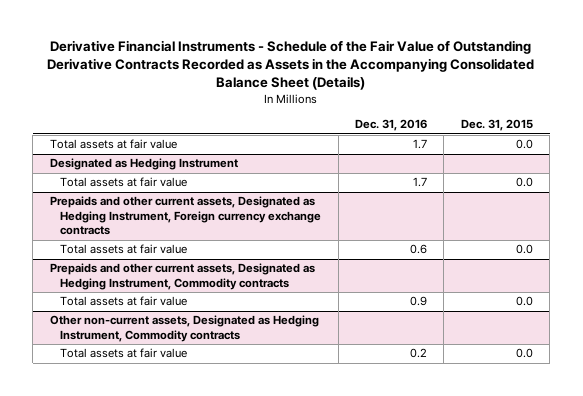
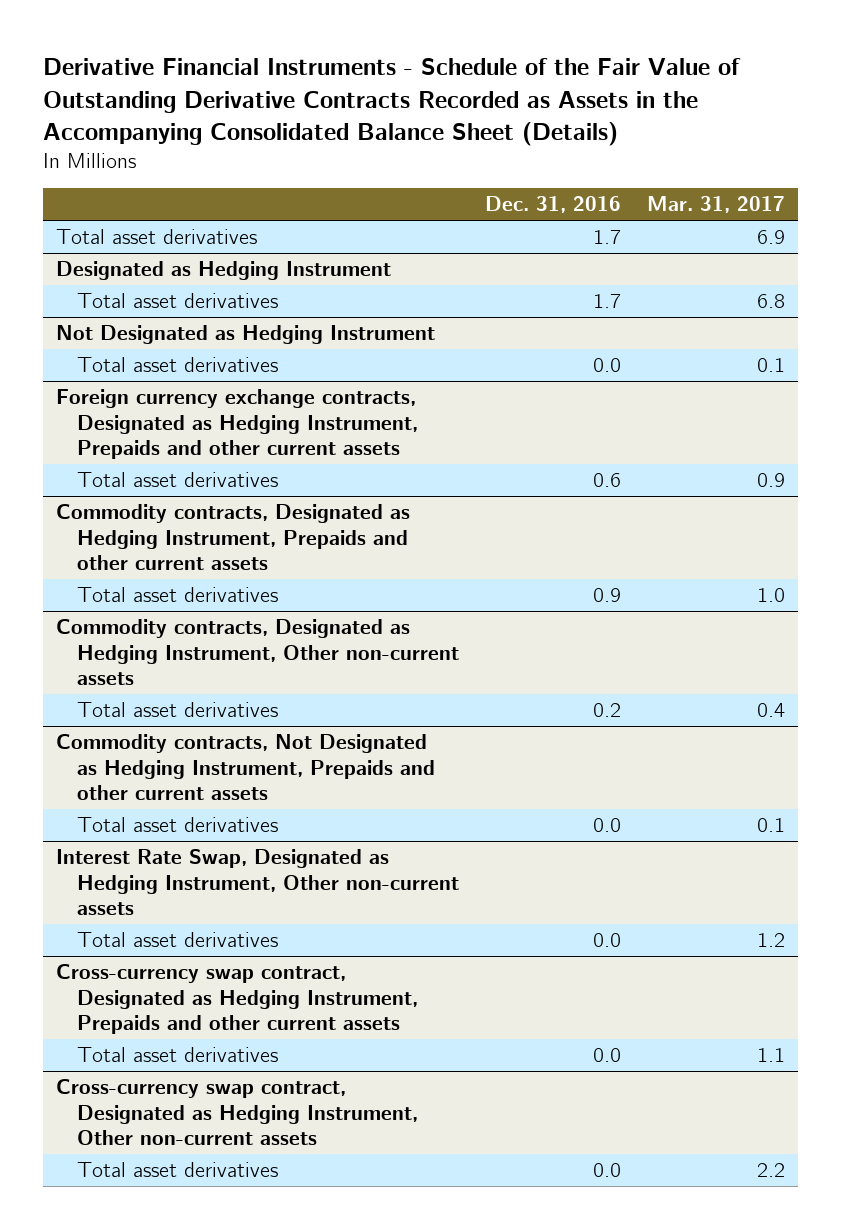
- | Dec. 31, 2016 | Dec. 31, 2015
+ | Dec. 31, 2016 | Mar. 31, 2017
- Total assets at fair value | 1.7 | 0.0
+ Total asset derivatives | 1.7 | 6.9
@ Designated as Hedging Instrument
- Total assets at fair value | 1.7 | 0.0
- Prepaids and other current assets, Designated as Hedging Instrument, Foreign currency exchange contracts
- Total assets at fair value | 0.6 | 0.0
- Prepaids and other current assets, Designated as Hedging Instrument, Commodity contracts
- Total assets at fair value | 0.9 | 0.0
- Other non-current assets, Designated as Hedging Instrument, Commodity contracts
- Total assets at fair value | 0.2 | 0.0
@ Designated as Hedging Instrument
+ Total asset derivatives | 1.7 | 6.8
+ Not Designated as Hedging Instrument
+ Total asset derivatives | 0.0 | 0.1
+ Foreign currency exchange contracts, Designated as Hedging Instrument, Prepaids and other current assets
+ Total asset derivatives | 0.6 | 0.9
+ Commodity contracts, Designated as Hedging Instrument, Prepaids and other current assets
+ Total asset derivatives | 0.9 | 1.0
+ Commodity contracts, Designated as Hedging Instrument, Other non-current assets
+ Total asset derivatives | 0.2 | 0.4
+ Commodity contracts, Not Designated as Hedging Instrument, Prepaids and other current assets
+ Total asset derivatives | 0.0 | 0.1
+ Interest Rate Swap, Designated as Hedging Instrument, Other non-current assets
+ Total asset derivatives | 0.0 | 1.2
+ Cross-currency swap contract, Designated as Hedging Instrument, Prepaids and other current assets
+ Total asset derivatives | 0.0 | 1.1
+ Cross-currency swap contract, Designated as Hedging Instrument, Other non-current assets
+ Total asset derivatives | 0.0 | 2.2

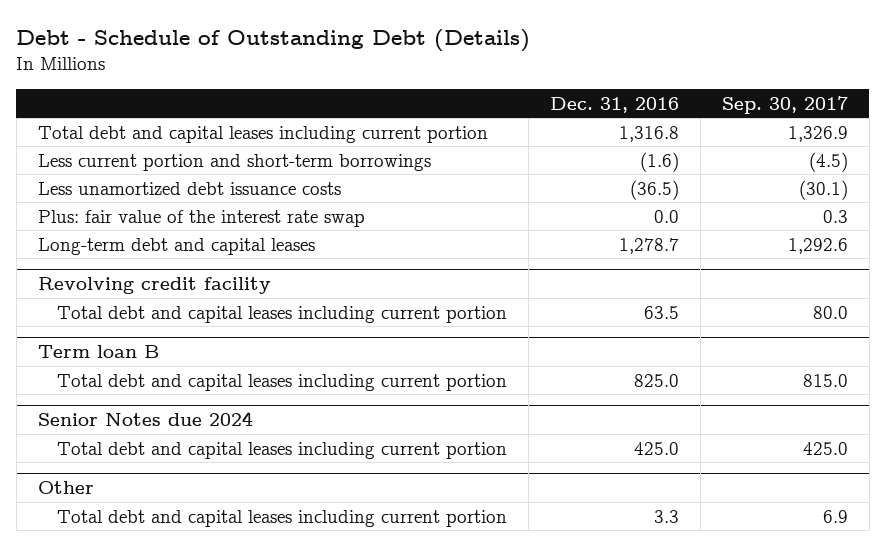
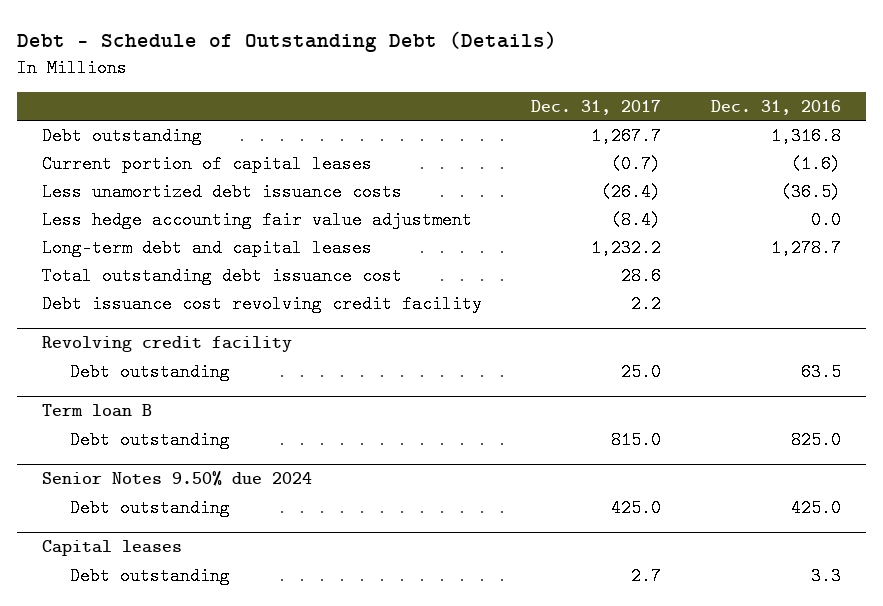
- | Dec. 31, 2016 | Sep. 30, 2017
+ | Dec. 31, 2017 | Dec. 31, 2016
- Total debt and capital leases including current portion | 1,316.8 | 1,326.9
- Less current portion and short-term borrowings | (1.6) | (4.5)
+ Debt outstanding | 1,267.7 | 1,316.8
+ Current portion of capital leases | (0.7) | (1.6)
- Plus: fair value of the interest rate swap | 0.0 | 0.3
+ Less hedge accounting fair value adjustment | (8.4) | 0.0
+ Total outstanding debt issuance cost | 28.6 |
+ Debt issuance cost revolving credit facility | 2.2 |
@ Revolving credit facility
- Total debt and capital leases including current portion | 63.5 | 80.0
+ Debt outstanding | 25.0 | 63.5
@ Term loan B
- Total debt and capital leases including current portion | 825.0 | 815.0
- Senior Notes due 2024
- Total debt and capital leases including current portion | 425.0 | 425.0
- Other
- Total debt and capital leases including current portion | 3.3 | 6.9
@ Term loan B
+ Debt outstanding | 815.0 | 825.0
+ Senior Notes 9.50% due 2024
+ Debt outstanding | 425.0 | 425.0
+ Capital leases
+ Debt outstanding | 2.7 | 3.3

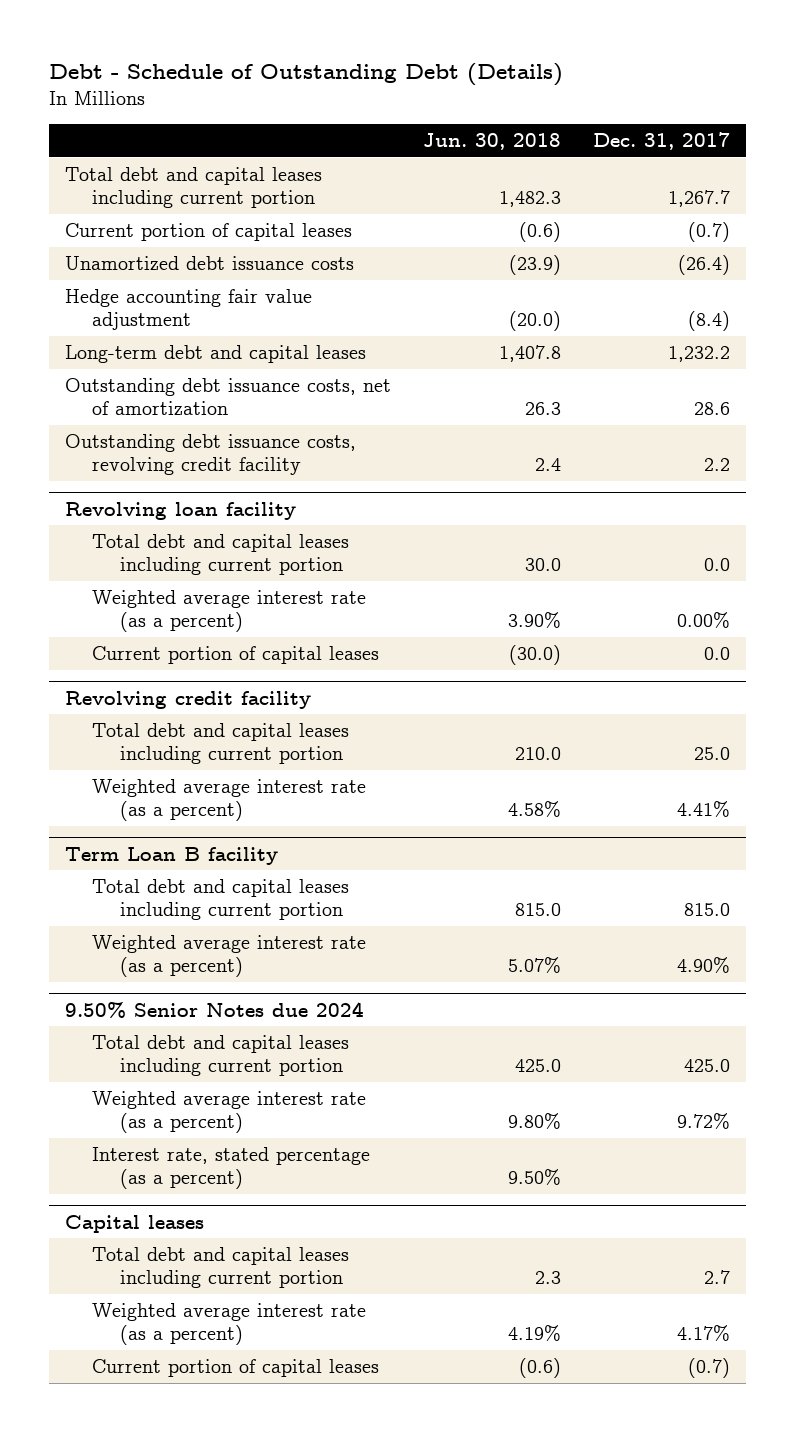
- | Dec. 31, 2017 | Dec. 31, 2016
+ | Jun. 30, 2018 | Dec. 31, 2017
- Debt outstanding | 1,267.7 | 1,316.8
+ Total debt and capital leases including current portion | 1,482.3 | 1,267.7
- Less unamortized debt issuance costs | (26.4) | (36.5)
- Less hedge accounting fair value adjustment | (8.4) | 0.0
+ Unamortized debt issuance costs | (23.9) | (26.4)
+ Hedge accounting fair value adjustment | (20.0) | (8.4)
- Total outstanding debt issuance cost | 28.6 |
- Debt issuance cost revolving credit facility | 2.2 |
+ Outstanding debt issuance costs, net of amortization | 26.3 | 28.6
+ Outstanding debt issuance costs, revolving credit facility | 2.4 | 2.2
+ Revolving loan facility
+ Total debt and capital leases including current portion | 30.0 | 0.0
+ Weighted average interest rate (as a percent) | 3.90% | 0.00%
+ Current portion of capital leases | (30.0) | 0.0
@ Revolving credit facility
- Debt outstanding | 25.0 | 63.5
- Term loan B
- Debt outstanding | 815.0 | 825.0
- Senior Notes 9.50% due 2024
- Debt outstanding | 425.0 | 425.0
@ Revolving credit facility
+ Total debt and capital leases including current portion | 210.0 | 25.0
+ Weighted average interest rate (as a percent) | 4.58% | 4.41%
+ Term Loan B facility
+ Total debt and capital leases including current portion | 815.0 | 815.0
+ Weighted average interest rate (as a percent) | 5.07% | 4.90%
+ 9.50% Senior Notes due 2024
+ Total debt and capital leases including current portion | 425.0 | 425.0
+ Weighted average interest rate (as a percent) | 9.80% | 9.72%
+ Interest rate, stated percentage (as a percent) | 9.50% |
@ Capital leases
- Debt outstanding | 2.7 | 3.3
+ Total debt and capital leases including current portion | 2.3 | 2.7
+ Weighted average interest rate (as a percent) | 4.19% | 4.17%
+ Current portion of capital leases | (0.6) | (0.7)

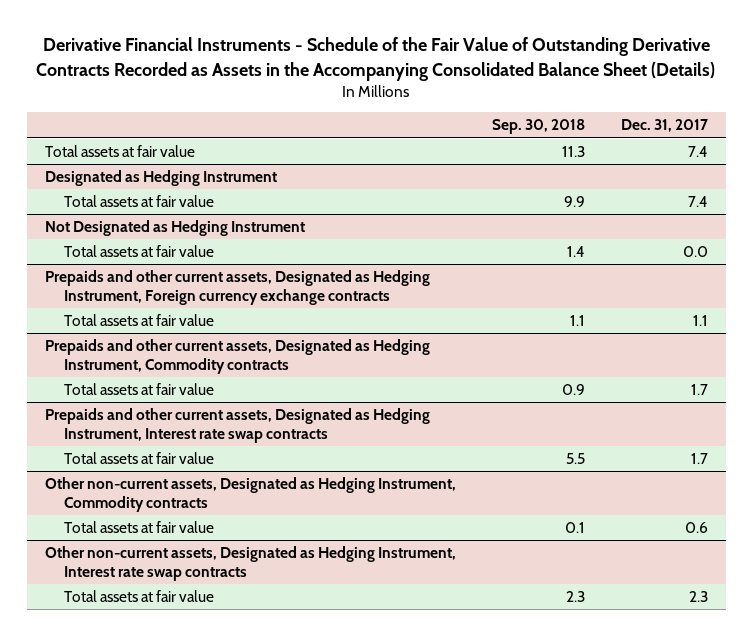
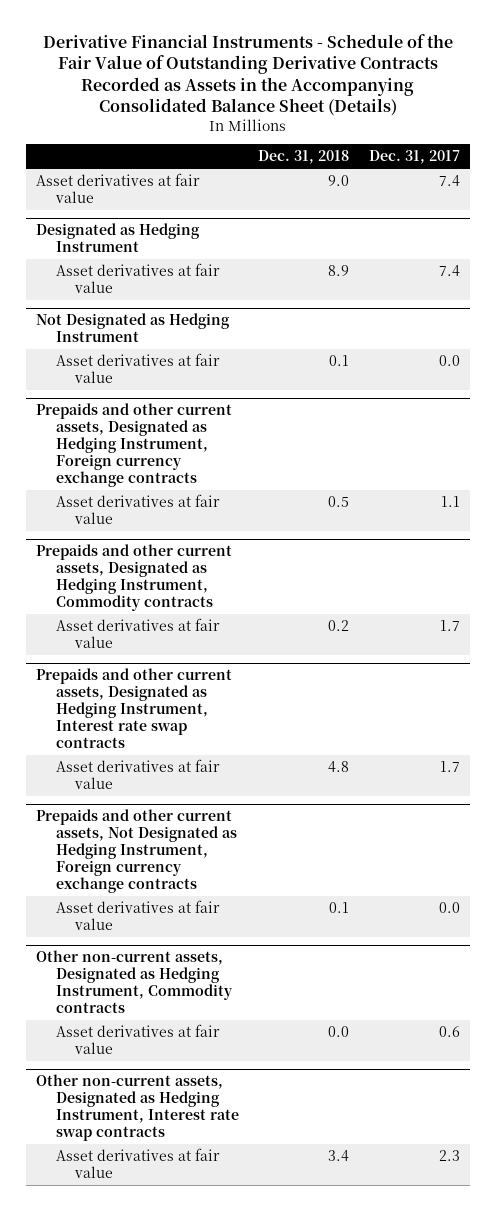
- | Sep. 30, 2018 | Dec. 31, 2017
+ | Dec. 31, 2018 | Dec. 31, 2017
- Total assets at fair value | 11.3 | 7.4
+ Asset derivatives at fair value | 9.0 | 7.4
@ Designated as Hedging Instrument
- Total assets at fair value | 9.9 | 7.4
+ Asset derivatives at fair value | 8.9 | 7.4
@ Not Designated as Hedging Instrument
- Total assets at fair value | 1.4 | 0.0
+ Asset derivatives at fair value | 0.1 | 0.0
@ Prepaids and other current assets, Designated as Hedging Instrument, Foreign currency exchange contracts
- Total assets at fair value | 1.1 | 1.1
+ Asset derivatives at fair value | 0.5 | 1.1
@ Prepaids and other current assets, Designated as Hedging Instrument, Commodity contracts
- Total assets at fair value | 0.9 | 1.7
+ Asset derivatives at fair value | 0.2 | 1.7
@ Prepaids and other current assets, Designated as Hedging Instrument, Interest rate swap contracts
- Total assets at fair value | 5.5 | 1.7
+ Asset derivatives at fair value | 4.8 | 1.7
+ Prepaids and other current assets, Not Designated as Hedging Instrument, Foreign currency exchange contracts
+ Asset derivatives at fair value | 0.1 | 0.0
@ Other non-current assets, Designated as Hedging Instrument, Commodity contracts
- Total assets at fair value | 0.1 | 0.6
+ Asset derivatives at fair value | 0.0 | 0.6
@ Other non-current assets, Designated as Hedging Instrument, Interest rate swap contracts
- Total assets at fair value | 2.3 | 2.3
+ Asset derivatives at fair value | 3.4 | 2.3

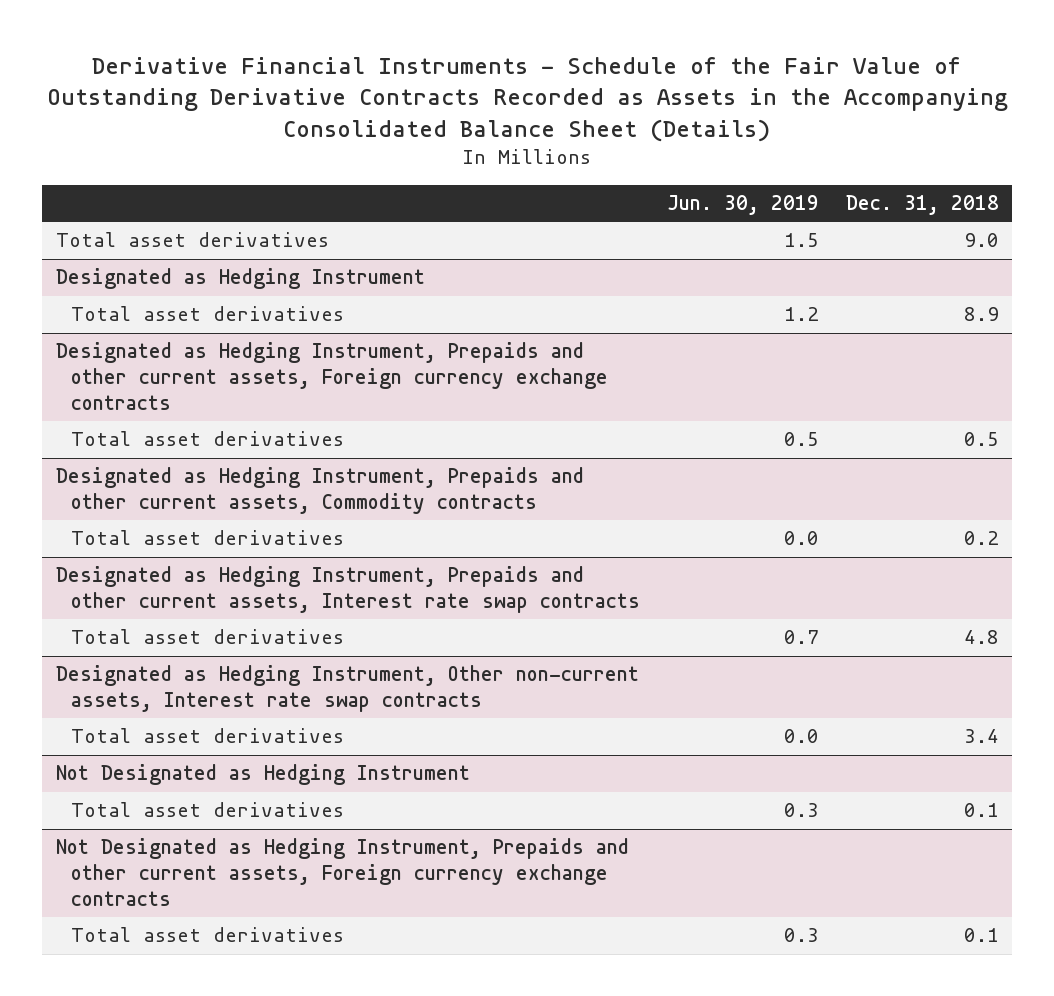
- | Dec. 31, 2018 | Dec. 31, 2017
+ | Jun. 30, 2019 | Dec. 31, 2018
- Asset derivatives at fair value | 9.0 | 7.4
+ Total asset derivatives | 1.5 | 9.0
@ Designated as Hedging Instrument
- Asset derivatives at fair value | 8.9 | 7.4
+ Total asset derivatives | 1.2 | 8.9
+ Designated as Hedging Instrument, Prepaids and other current assets, Foreign currency exchange contracts
+ Total asset derivatives | 0.5 | 0.5
+ Designated as Hedging Instrument, Prepaids and other current assets, Commodity contracts
+ Total asset derivatives | 0.0 | 0.2
+ Designated as Hedging Instrument, Prepaids and other current assets, Interest rate swap contracts
+ Total asset derivatives | 0.7 | 4.8
+ Designated as Hedging Instrument, Other non-current assets, Interest rate swap contracts
+ Total asset derivatives | 0.0 | 3.4
@ Not Designated as Hedging Instrument
- Asset derivatives at fair value | 0.1 | 0.0
- Prepaids and other current assets, Designated as Hedging Instrument, Foreign currency exchange contracts
- Asset derivatives at fair value | 0.5 | 1.1
- Prepaids and other current assets, Designated as Hedging Instrument, Commodity contracts
- Asset derivatives at fair value | 0.2 | 1.7
- Prepaids and other current assets, Designated as Hedging Instrument, Interest rate swap contracts
- Asset derivatives at fair value | 4.8 | 1.7
- Prepaids and other current assets, Not Designated as Hedging Instrument, Foreign currency exchange contracts
- Asset derivatives at fair value | 0.1 | 0.0
- Other non-current assets, Designated as Hedging Instrument, Commodity contracts
- Asset derivatives at fair value | 0.0 | 0.6
- Other non-current assets, Designated as Hedging Instrument, Interest rate swap contracts
- Asset derivatives at fair value | 3.4 | 2.3
@ Not Designated as Hedging Instrument
+ Total asset derivatives | 0.3 | 0.1
+ Not Designated as Hedging Instrument, Prepaids and other current assets, Foreign currency exchange contracts
+ Total asset derivatives | 0.3 | 0.1

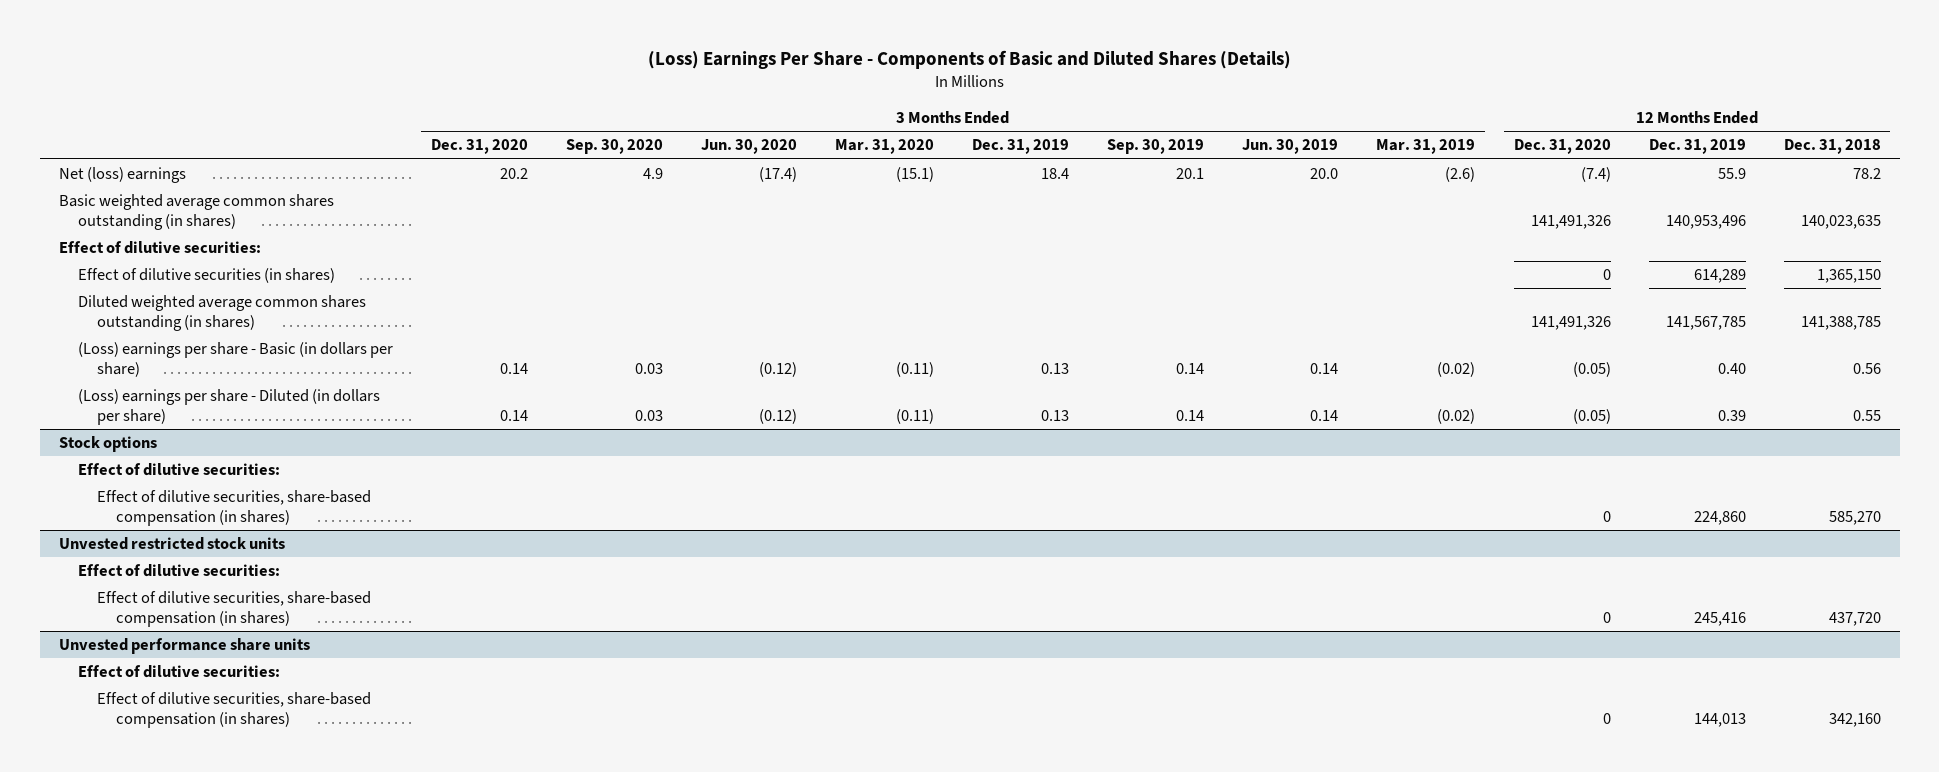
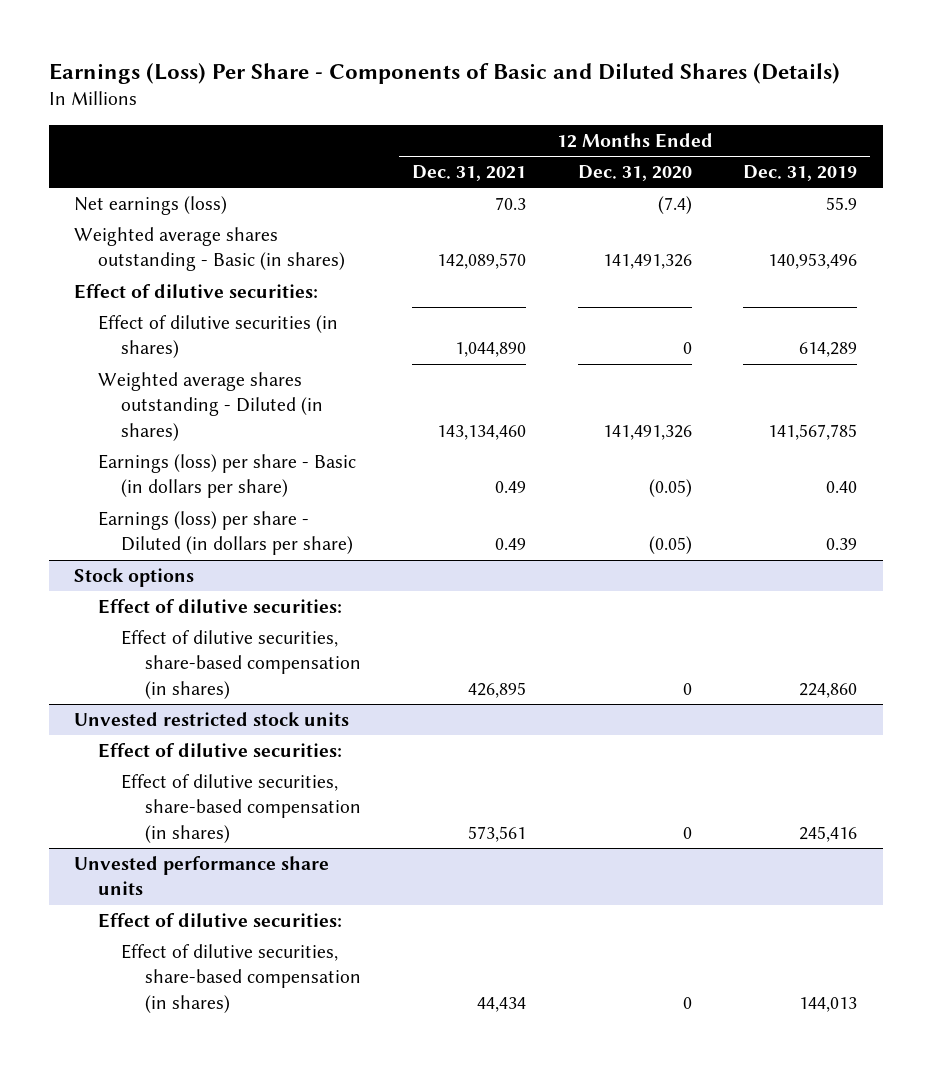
- (Loss) Earnings Per Share - Components of Basic and Diluted Shares (Details)
+ Earnings (Loss) Per Share - Components of Basic and Diluted Shares (Details)
- | 3 Months Ended Dec. 31, 2020 | 3 Months Ended Sep. 30, 2020 | 3 Months Ended Jun. 30, 2020 | 3 Months Ended Mar. 31, 2020 | 3 Months Ended Dec. 31, 2019 | 3 Months Ended Sep. 30, 2019 | 3 Months Ended Jun. 30, 2019 | 3 Months Ended Mar. 31, 2019 | 12 Months Ended Dec. 31, 2020 | 12 Months Ended Dec. 31, 2019 | 12 Months Ended Dec. 31, 2018
+ | 12 Months Ended Dec. 31, 2021 | 12 Months Ended Dec. 31, 2020 | 12 Months Ended Dec. 31, 2019
- Net (loss) earnings | 20.2 | 4.9 | (17.4) | (15.1) | 18.4 | 20.1 | 20.0 | (2.6) | (7.4) | 55.9 | 78.2
- Basic weighted average common shares outstanding (in shares) | | | | | | | | | 141,491,326 | 140,953,496 | 140,023,635
+ Net earnings (loss) | 70.3 | (7.4) | 55.9
+ Weighted average shares outstanding - Basic (in shares) | 142,089,570 | 141,491,326 | 140,953,496
- Diluted weighted average common shares outstanding (in shares) | | | | | | | | | 141,491,326 | 141,567,785 | 141,388,785
- (Loss) earnings per share - Basic (in dollars per share) | 0.14 | 0.03 | (0.12) | (0.11) | 0.13 | 0.14 | 0.14 | (0.02) | (0.05) | 0.40 | 0.56
- (Loss) earnings per share - Diluted (in dollars per share) | 0.14 | 0.03 | (0.12) | (0.11) | 0.13 | 0.14 | 0.14 | (0.02) | (0.05) | 0.39 | 0.55
+ Weighted average shares outstanding - Diluted (in shares) | 143,134,460 | 141,491,326 | 141,567,785
+ Earnings (loss) per share - Basic (in dollars per share) | 0.49 | (0.05) | 0.40
+ Earnings (loss) per share - Diluted (in dollars per share) | 0.49 | (0.05) | 0.39

